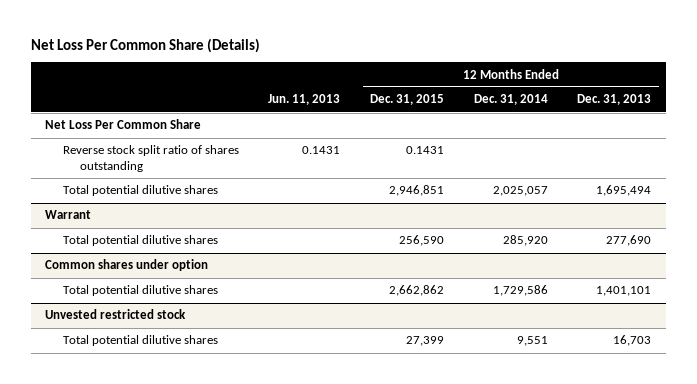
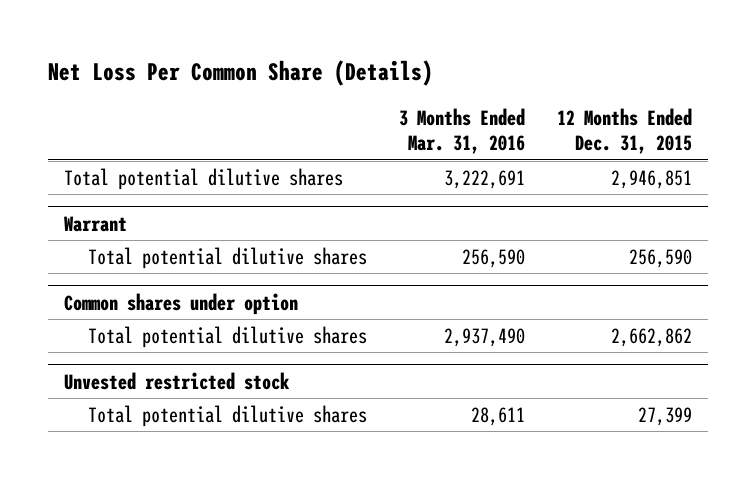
- | Jun. 11, 2013 | 12 Months Ended Dec. 31, 2015 | 12 Months Ended Dec. 31, 2014 | 12 Months Ended Dec. 31, 2013
+ | 3 Months Ended Mar. 31, 2016 | 12 Months Ended Dec. 31, 2015
- Net Loss Per Common Share
- Reverse stock split ratio of shares outstanding | 0.1431 | 0.1431 | |

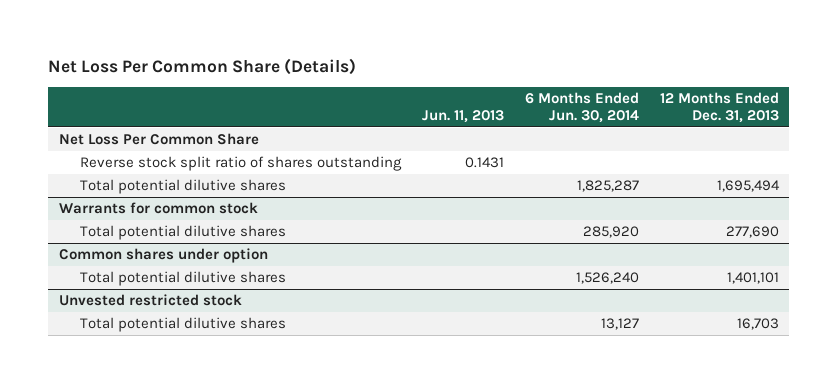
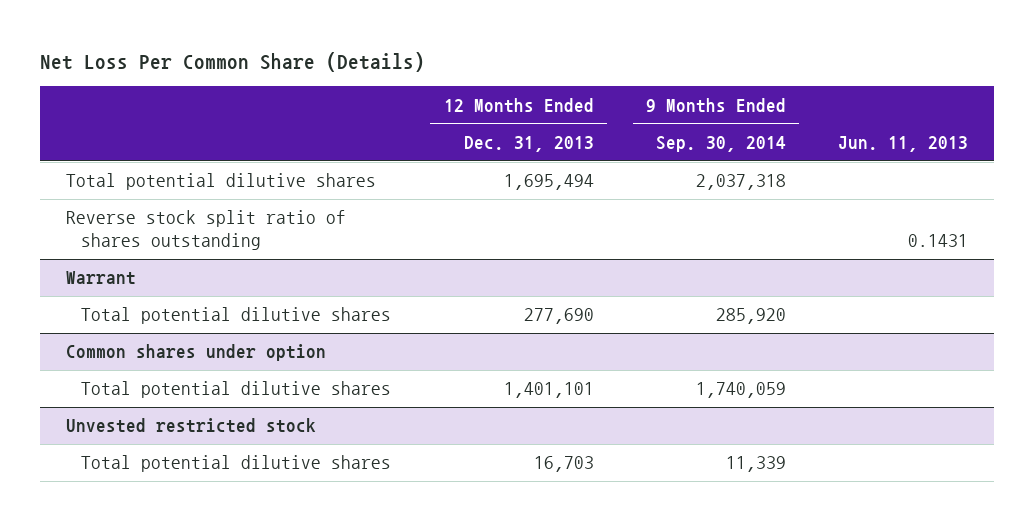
- | Jun. 11, 2013 | 6 Months Ended Jun. 30, 2014 | 12 Months Ended Dec. 31, 2013
+ | 12 Months Ended Dec. 31, 2013 | 9 Months Ended Sep. 30, 2014 | Jun. 11, 2013
- Net Loss Per Common Share
- Warrants for common stock
moved down: Reverse stock split ratio of shares outstanding | | | 0.1431
+ Warrant

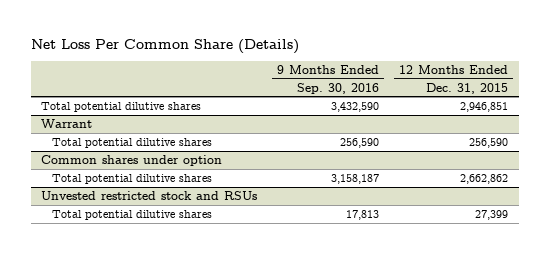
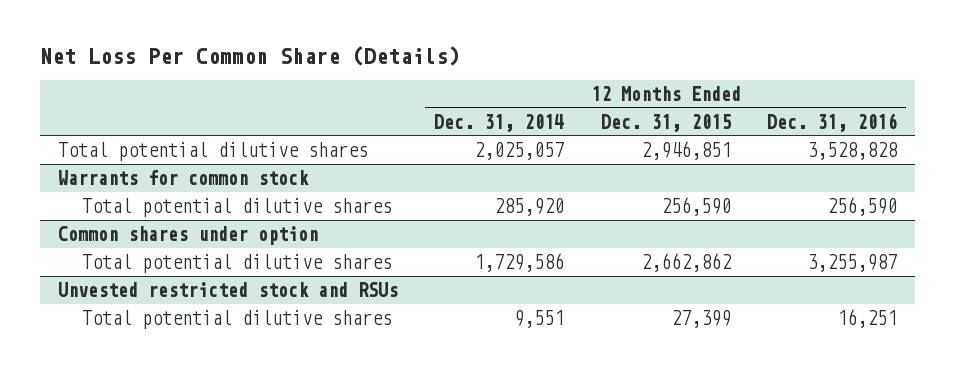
- | 9 Months Ended Sep. 30, 2016 | 12 Months Ended Dec. 31, 2015
+ | 12 Months Ended Dec. 31, 2014 | 12 Months Ended Dec. 31, 2015 | 12 Months Ended Dec. 31, 2016
- Warrant
+ Warrants for common stock

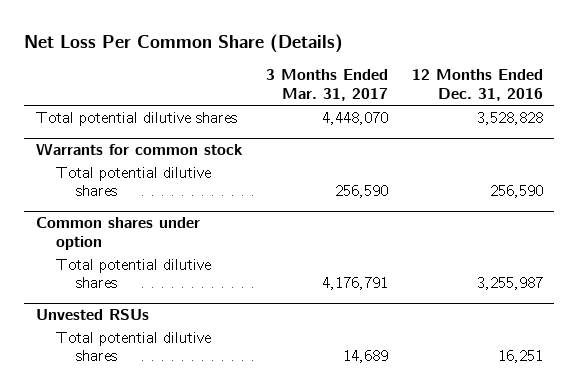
- | 12 Months Ended Dec. 31, 2014 | 12 Months Ended Dec. 31, 2015 | 12 Months Ended Dec. 31, 2016
+ | 3 Months Ended Mar. 31, 2017 | 12 Months Ended Dec. 31, 2016
- Unvested restricted stock and RSUs
+ Unvested RSUs

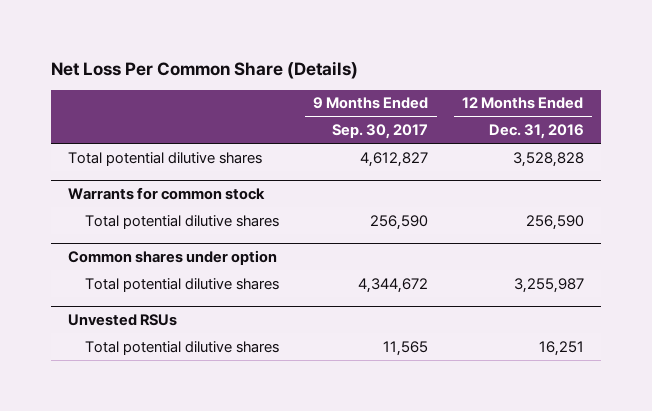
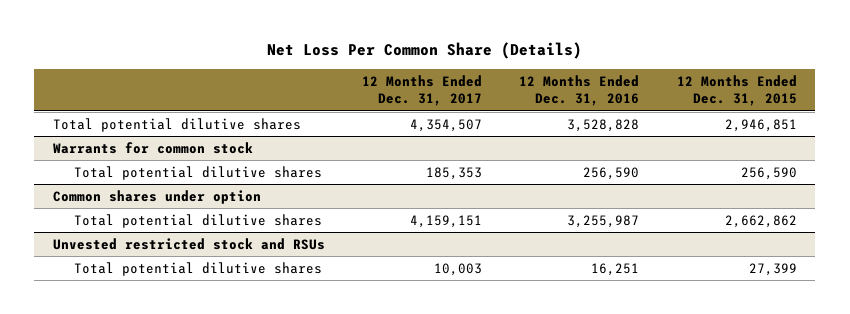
- | 9 Months Ended Sep. 30, 2017 | 12 Months Ended Dec. 31, 2016
+ | 12 Months Ended Dec. 31, 2017 | 12 Months Ended Dec. 31, 2016 | 12 Months Ended Dec. 31, 2015
- Unvested RSUs
+ Unvested restricted stock and RSUs

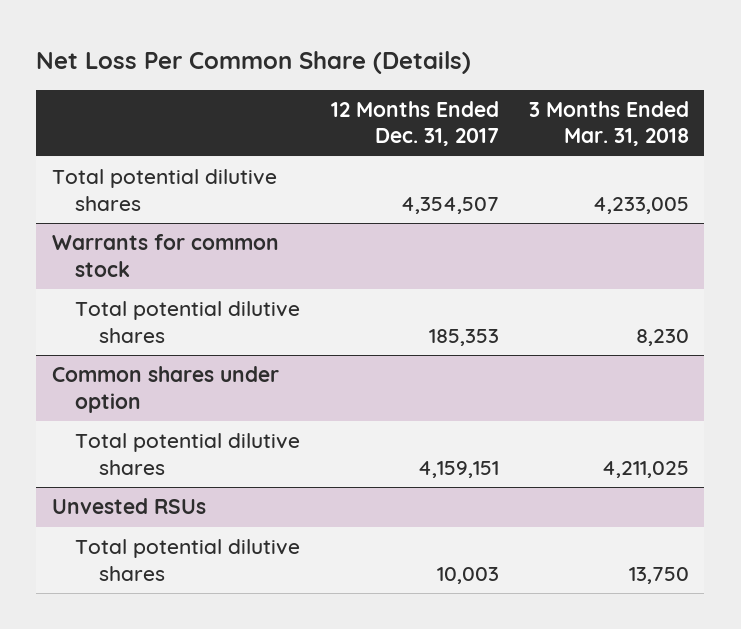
- | 12 Months Ended Dec. 31, 2017 | 12 Months Ended Dec. 31, 2016 | 12 Months Ended Dec. 31, 2015
+ | 12 Months Ended Dec. 31, 2017 | 3 Months Ended Mar. 31, 2018
- Unvested restricted stock and RSUs
+ Unvested RSUs

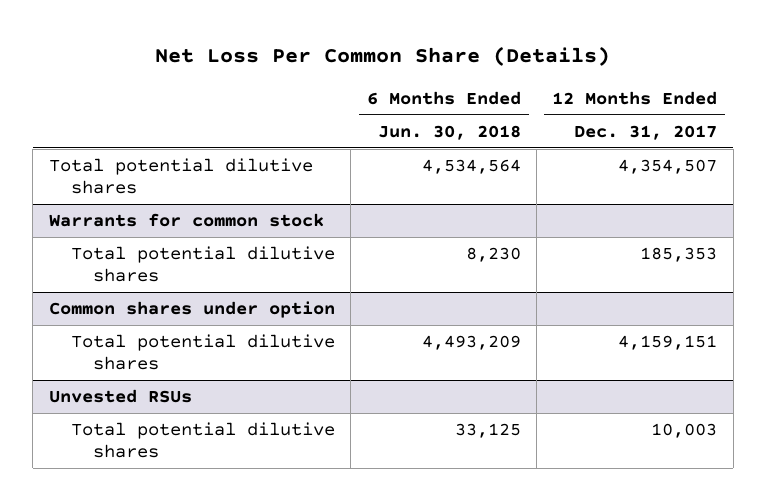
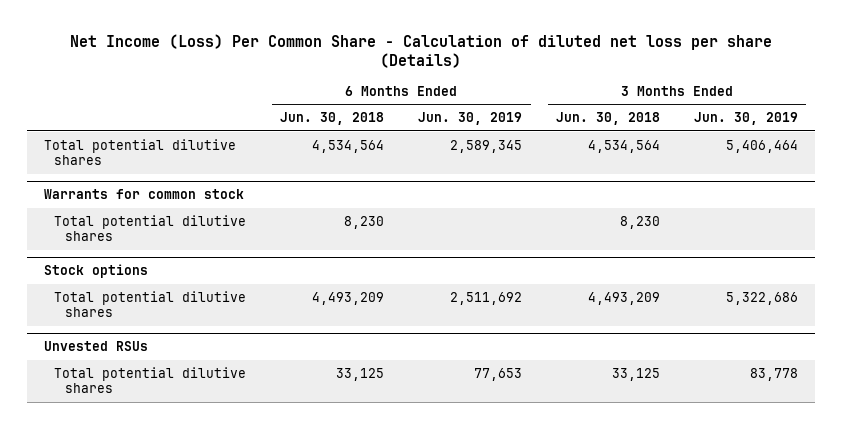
- Net Loss Per Common Share (Details)
+ Net Income (Loss) Per Common Share - Calculation of diluted net loss per share (Details)
- | 6 Months Ended Jun. 30, 2018 | 12 Months Ended Dec. 31, 2017
+ | 6 Months Ended Jun. 30, 2018 | 6 Months Ended Jun. 30, 2019 | 3 Months Ended Jun. 30, 2018 | 3 Months Ended Jun. 30, 2019
- Common shares under option
+ Stock options

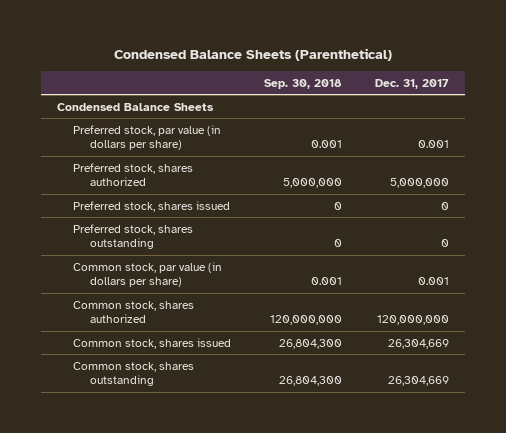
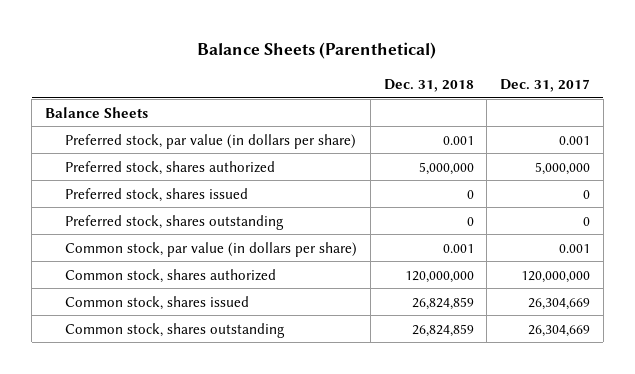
- Condensed Balance Sheets (Parenthetical)
+ Balance Sheets (Parenthetical)
- | Sep. 30, 2018 | Dec. 31, 2017
+ | Dec. 31, 2018 | Dec. 31, 2017
- Condensed Balance Sheets
+ Balance Sheets

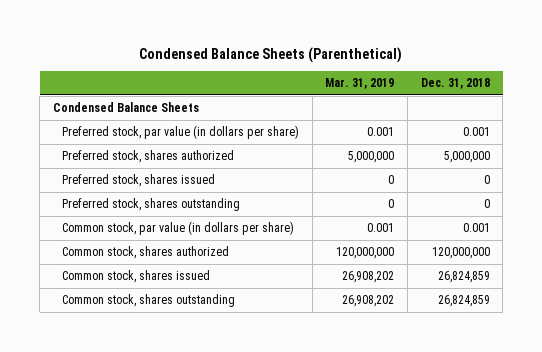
- Balance Sheets (Parenthetical)
+ Condensed Balance Sheets (Parenthetical)
- | Dec. 31, 2018 | Dec. 31, 2017
+ | Mar. 31, 2019 | Dec. 31, 2018
- Balance Sheets
+ Condensed Balance Sheets

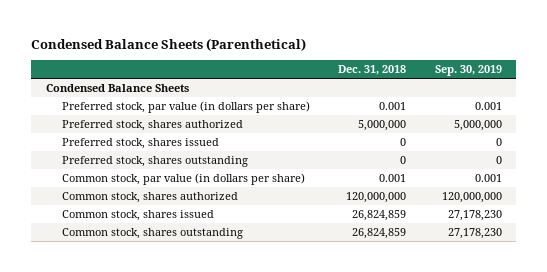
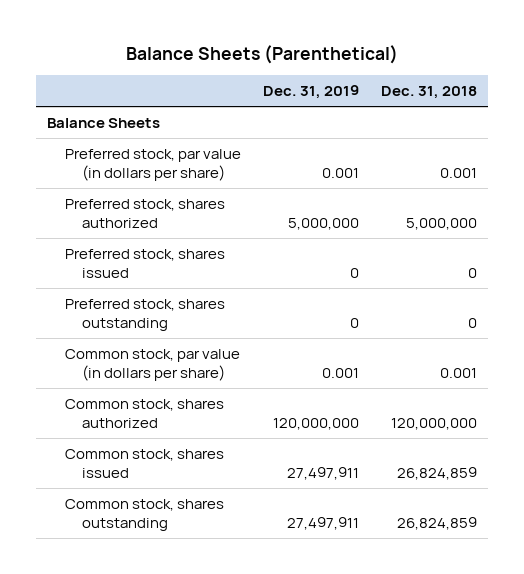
- Condensed Balance Sheets (Parenthetical)
+ Balance Sheets (Parenthetical)
- | Dec. 31, 2018 | Sep. 30, 2019
+ | Dec. 31, 2019 | Dec. 31, 2018
- Condensed Balance Sheets
+ Balance Sheets

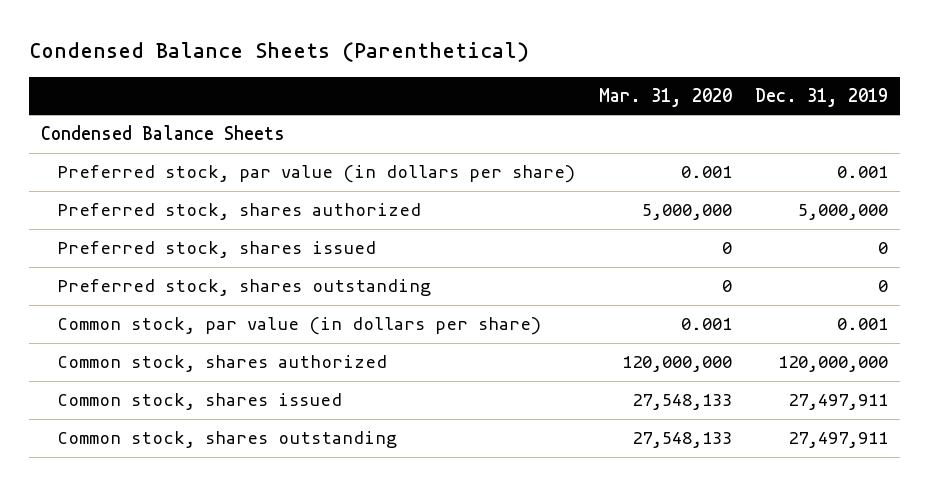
- Balance Sheets (Parenthetical)
+ Condensed Balance Sheets (Parenthetical)
- | Dec. 31, 2019 | Dec. 31, 2018
+ | Mar. 31, 2020 | Dec. 31, 2019
- Balance Sheets
+ Condensed Balance Sheets

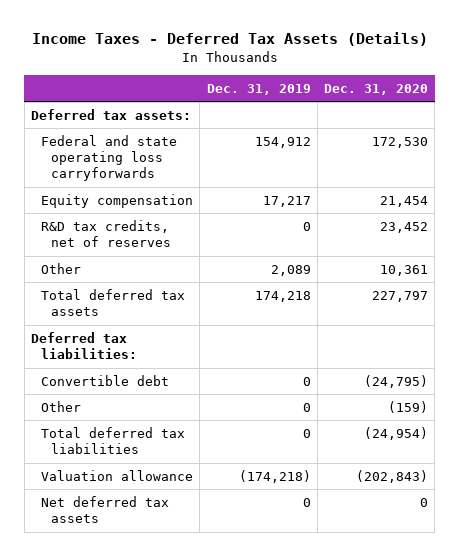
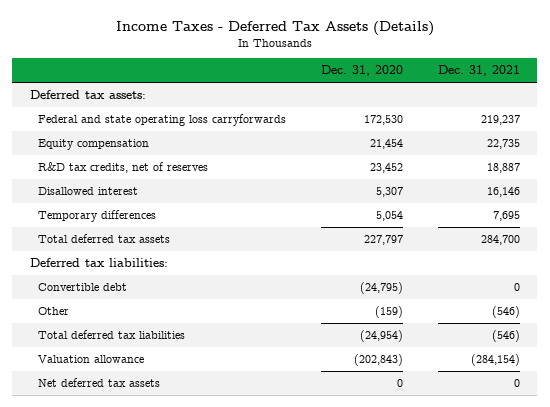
- | Dec. 31, 2019 | Dec. 31, 2020
+ | Dec. 31, 2020 | Dec. 31, 2021
- Other | 2,089 | 10,361
+ Disallowed interest | 5,307 | 16,146
+ Temporary differences | 5,054 | 7,695

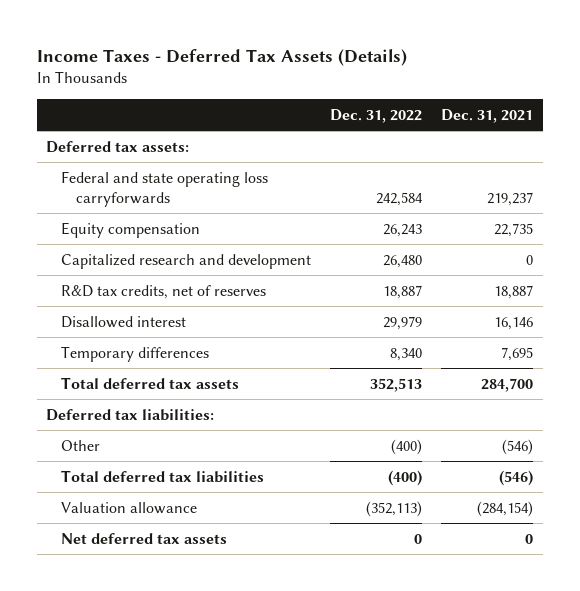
- | Dec. 31, 2020 | Dec. 31, 2021
+ | Dec. 31, 2022 | Dec. 31, 2021
+ Capitalized research and development | 26,480 | 0
- Convertible debt | (24,795) | 0

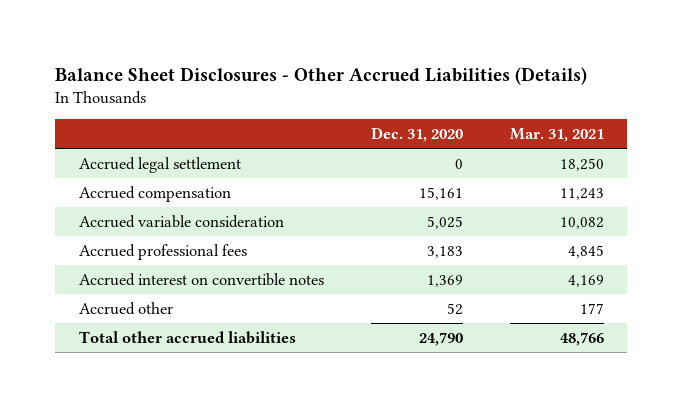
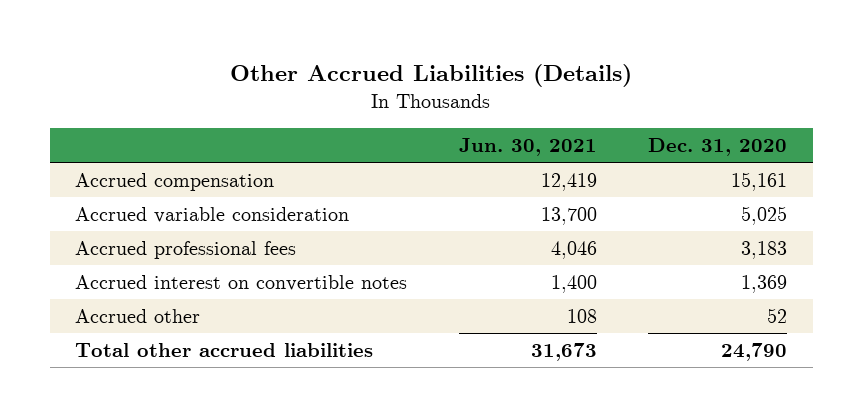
- Balance Sheet Disclosures - Other Accrued Liabilities (Details)
+ Other Accrued Liabilities (Details)
- | Dec. 31, 2020 | Mar. 31, 2021
+ | Jun. 30, 2021 | Dec. 31, 2020
- Accrued legal settlement | 0 | 18,250

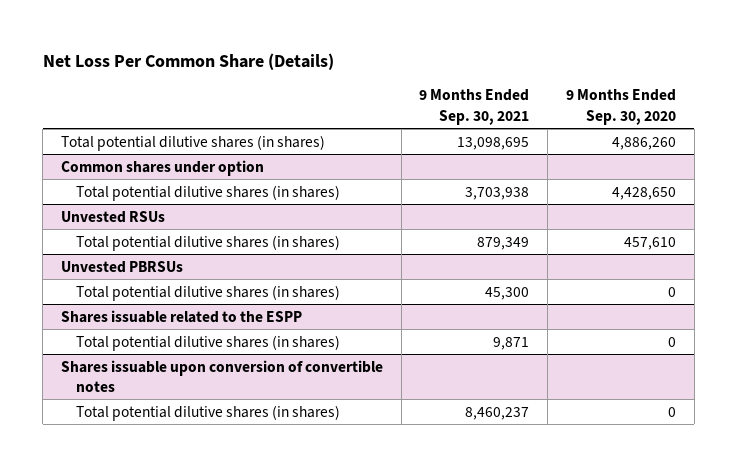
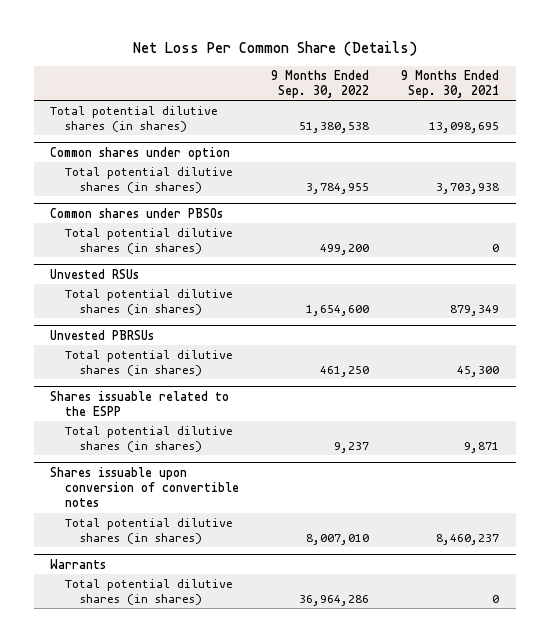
- | 9 Months Ended Sep. 30, 2021 | 9 Months Ended Sep. 30, 2020
+ | 9 Months Ended Sep. 30, 2022 | 9 Months Ended Sep. 30, 2021
+ Common shares under PBSOs
+ Total potential dilutive shares (in shares) | 499,200 | 0
+ Warrants
+ Total potential dilutive shares (in shares) | 36,964,286 | 0

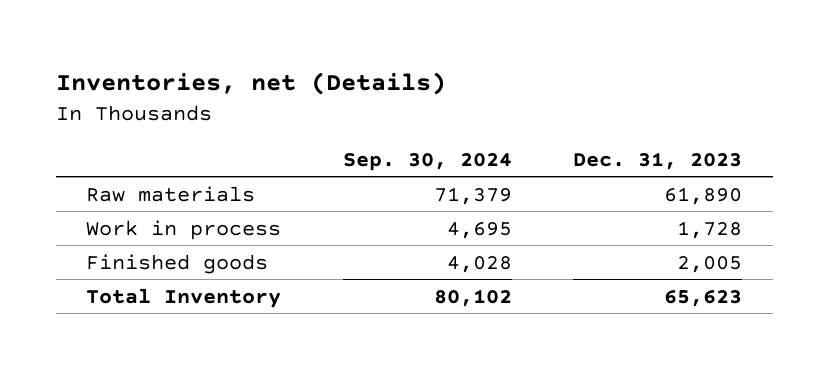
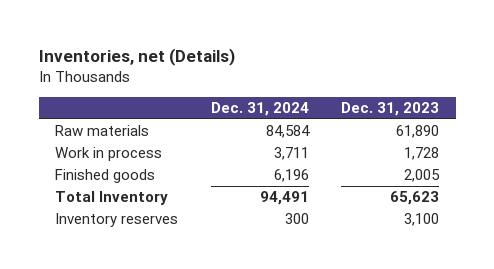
- | Sep. 30, 2024 | Dec. 31, 2023
+ | Dec. 31, 2024 | Dec. 31, 2023
+ Inventory reserves | 300 | 3,100

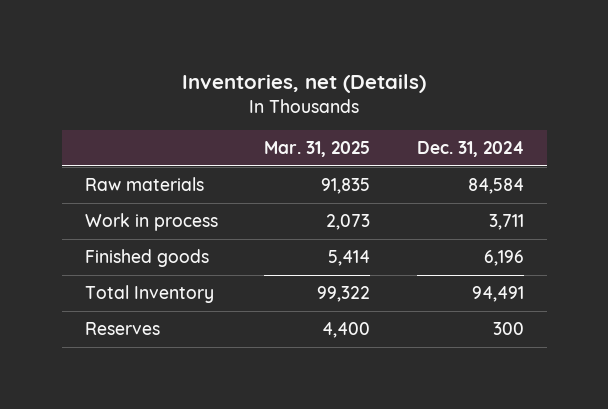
- | Dec. 31, 2024 | Dec. 31, 2023
+ | Mar. 31, 2025 | Dec. 31, 2024
- Inventory reserves | 300 | 3,100
+ Reserves | 4,400 | 300

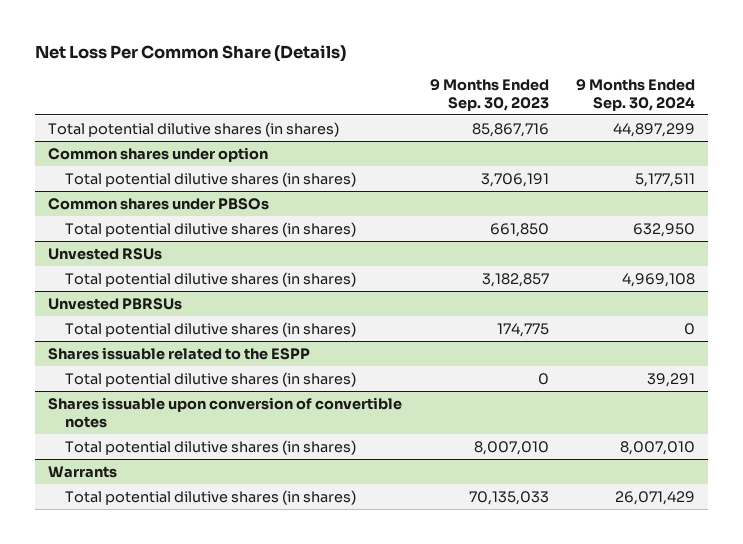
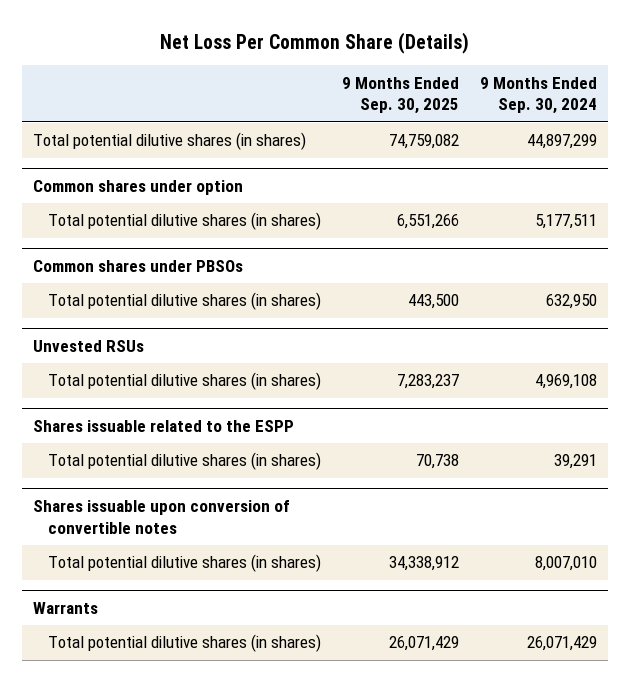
- | 9 Months Ended Sep. 30, 2023 | 9 Months Ended Sep. 30, 2024
+ | 9 Months Ended Sep. 30, 2025 | 9 Months Ended Sep. 30, 2024
- Unvested PBRSUs
- Total potential dilutive shares (in shares) | 174,775 | 0

